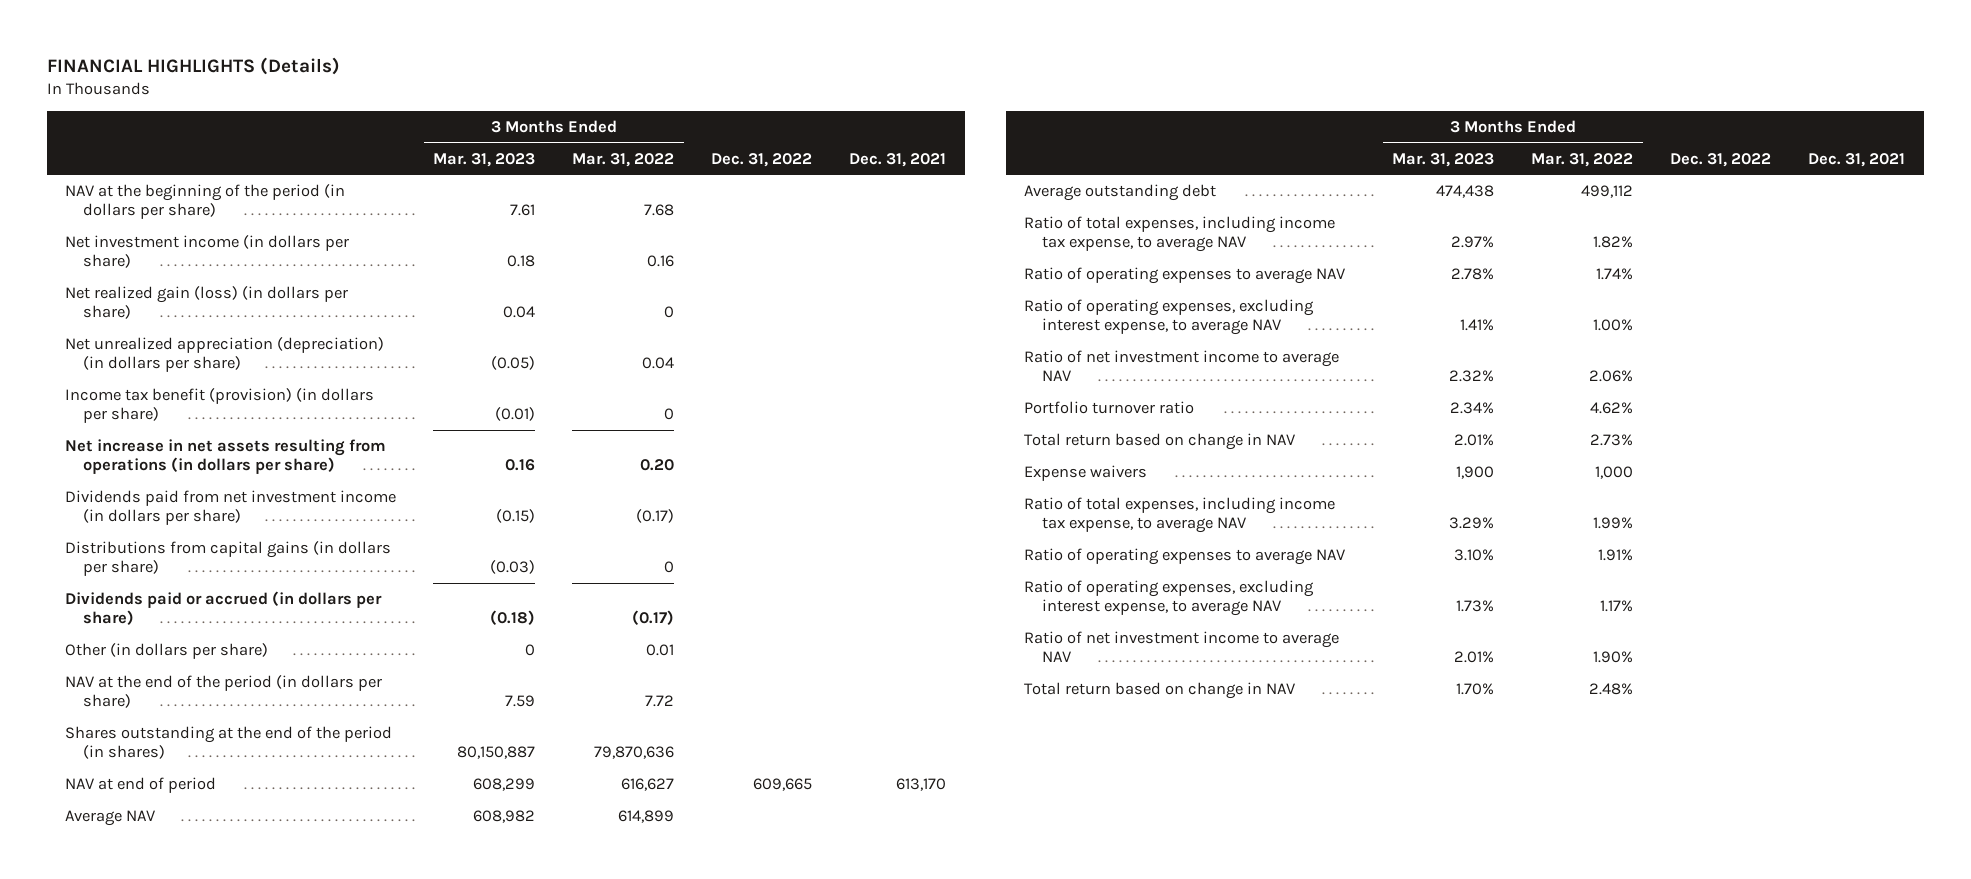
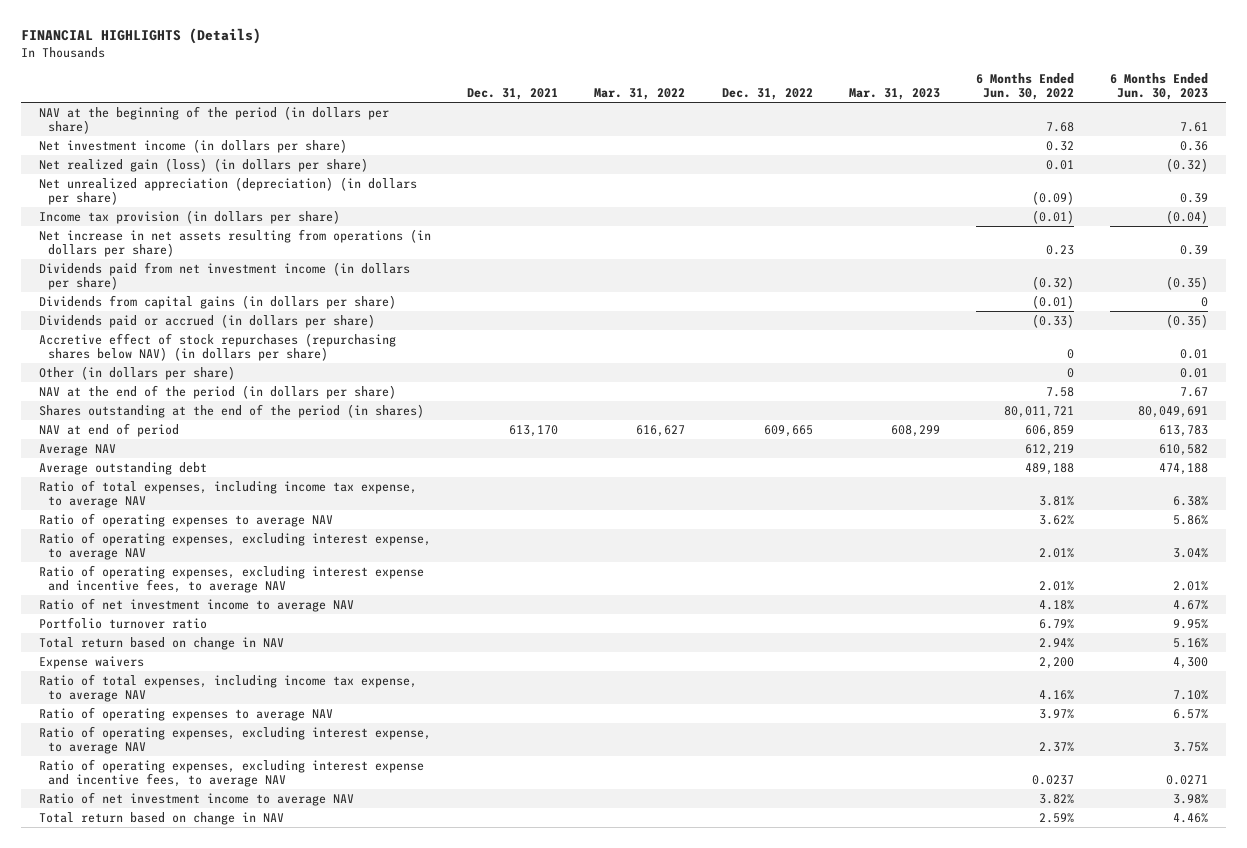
- | 3 Months Ended Mar. 31, 2023 | 3 Months Ended Mar. 31, 2022 | Dec. 31, 2022 | Dec. 31, 2021
+ | Dec. 31, 2021 | Mar. 31, 2022 | Dec. 31, 2022 | Mar. 31, 2023 | 6 Months Ended Jun. 30, 2022 | 6 Months Ended Jun. 30, 2023
- Income tax benefit (provision) (in dollars per share) | (0.01) | 0 | |
+ Income tax provision (in dollars per share) | | | | | (0.01) | (0.04)
- Distributions from capital gains (in dollars per share) | (0.03) | 0 | |
+ Dividends from capital gains (in dollars per share) | | | | | (0.01) | 0
+ Accretive effect of stock repurchases (repurchasing shares below NAV) (in dollars per share) | | | | | 0 | 0.01
+ Ratio of operating expenses, excluding interest expense and incentive fees, to average NAV | | | | | 2.01% | 2.01%
+ Ratio of operating expenses, excluding interest expense and incentive fees, to average NAV | | | | | 0.0237 | 0.0271

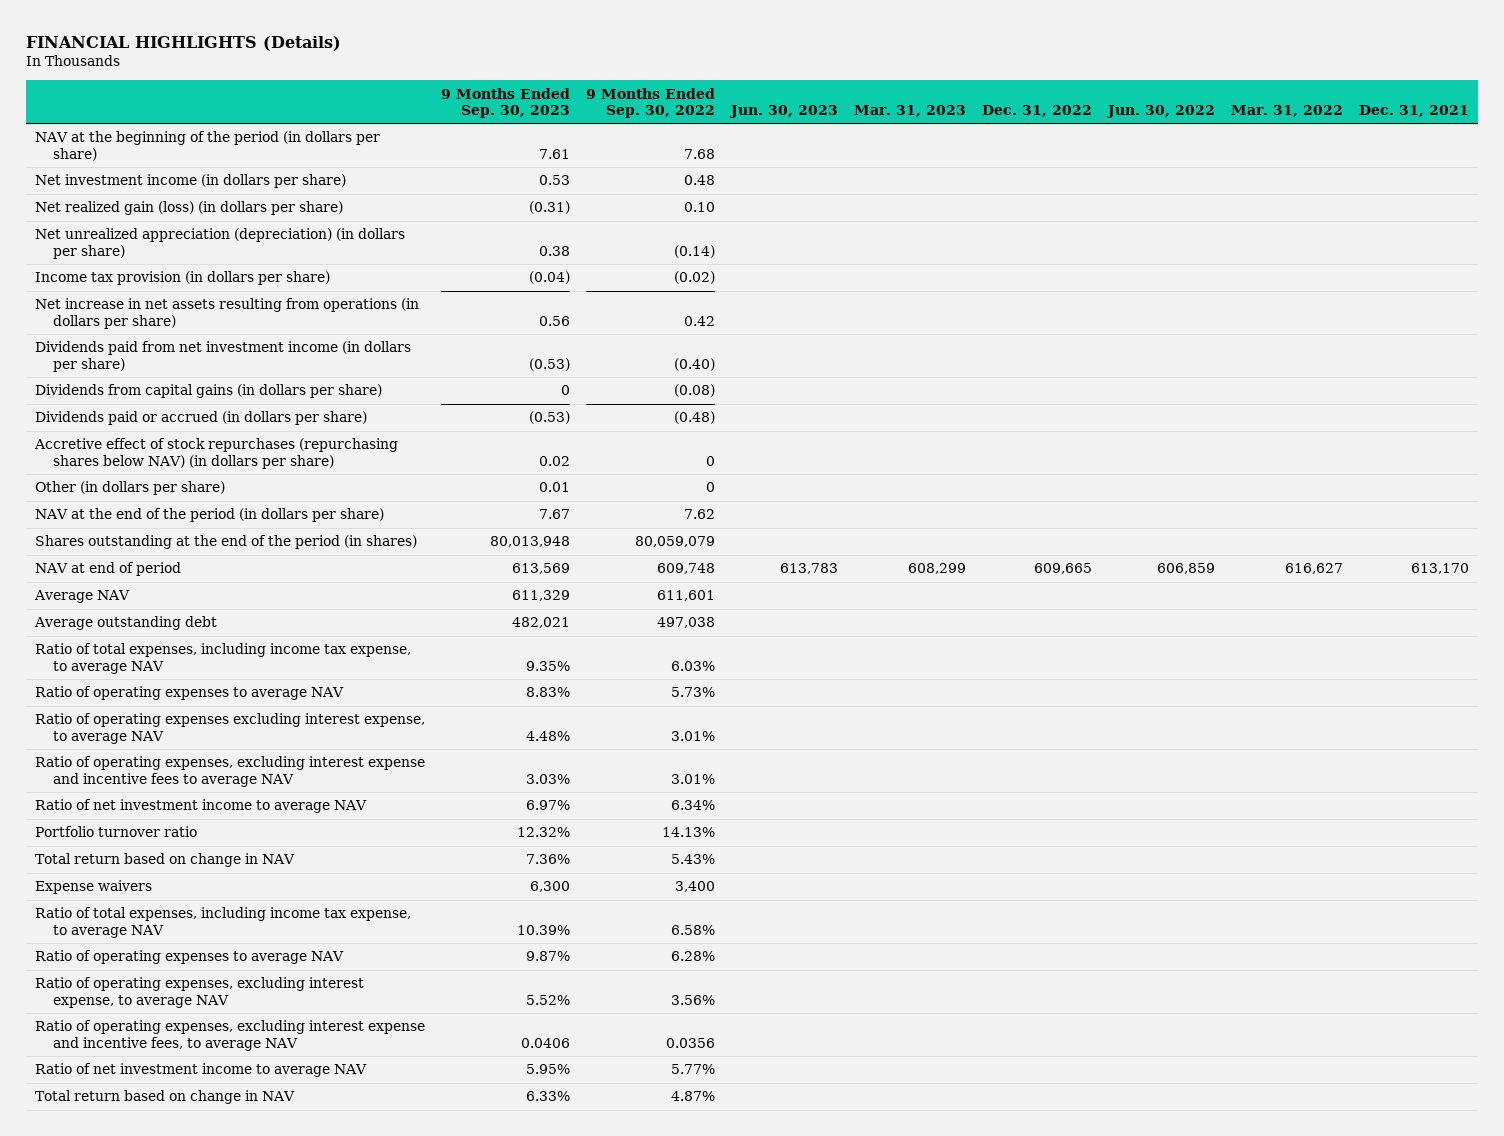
- | Dec. 31, 2021 | Mar. 31, 2022 | Dec. 31, 2022 | Mar. 31, 2023 | 6 Months Ended Jun. 30, 2022 | 6 Months Ended Jun. 30, 2023
+ | 9 Months Ended Sep. 30, 2023 | 9 Months Ended Sep. 30, 2022 | Jun. 30, 2023 | Mar. 31, 2023 | Dec. 31, 2022 | Jun. 30, 2022 | Mar. 31, 2022 | Dec. 31, 2021
- Ratio of operating expenses, excluding interest expense, to average NAV | | | | | 2.01% | 3.04%
- Ratio of operating expenses, excluding interest expense and incentive fees, to average NAV | | | | | 2.01% | 2.01%
+ Ratio of operating expenses excluding interest expense, to average NAV | 4.48% | 3.01% | | | | | |
+ Ratio of operating expenses, excluding interest expense and incentive fees to average NAV | 3.03% | 3.01% | | | | | |

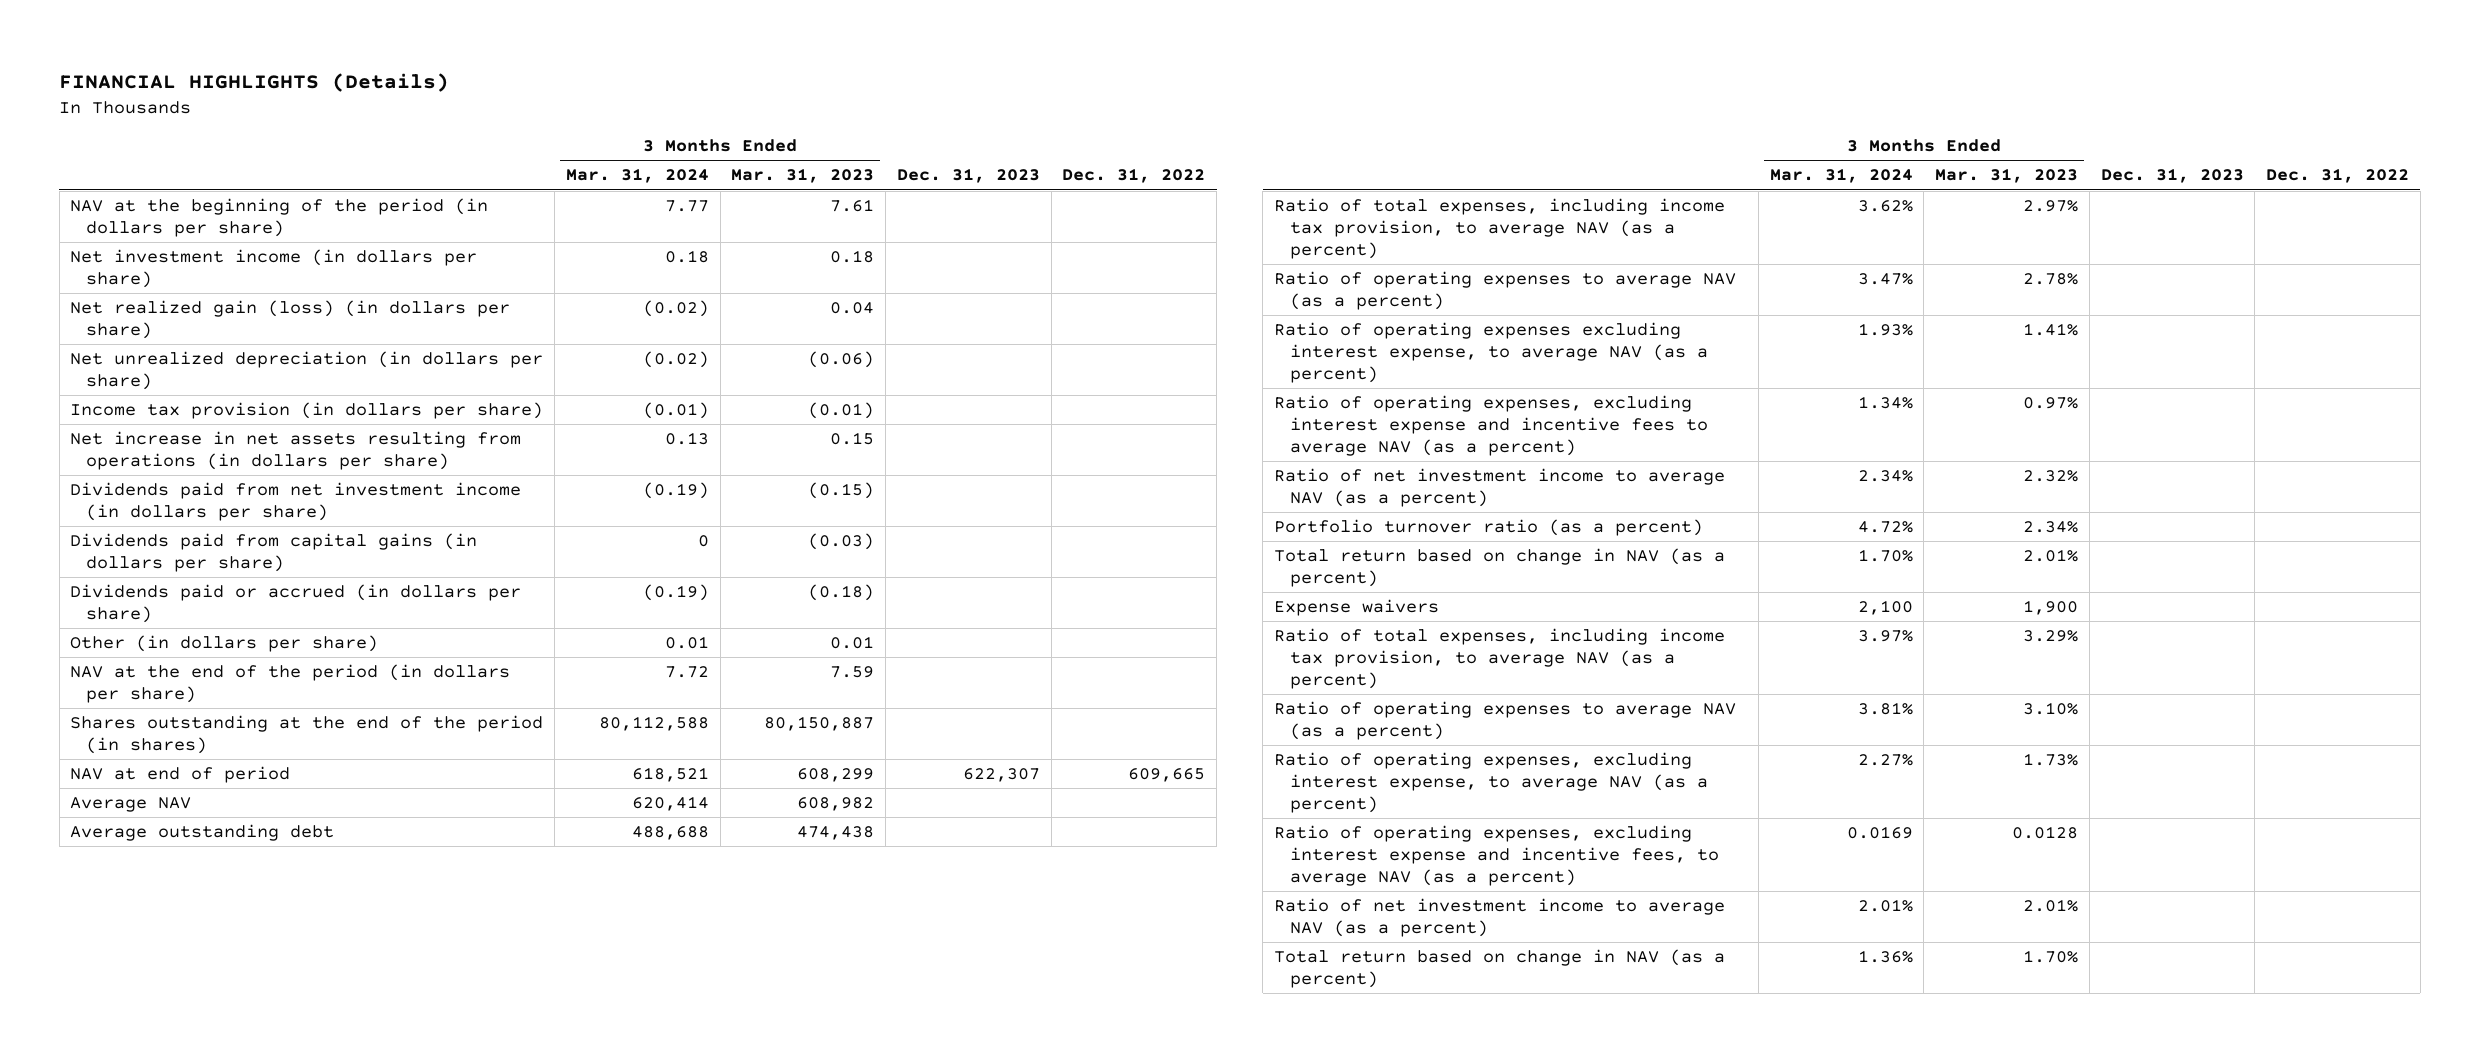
- | 9 Months Ended Sep. 30, 2023 | 9 Months Ended Sep. 30, 2022 | Jun. 30, 2023 | Mar. 31, 2023 | Dec. 31, 2022 | Jun. 30, 2022 | Mar. 31, 2022 | Dec. 31, 2021
+ | 3 Months Ended Mar. 31, 2024 | 3 Months Ended Mar. 31, 2023 | Dec. 31, 2023 | Dec. 31, 2022
- Net unrealized appreciation (depreciation) (in dollars per share) | 0.38 | (0.14) | | | | | |
+ Net unrealized depreciation (in dollars per share) | (0.02) | (0.06) | |
- Dividends from capital gains (in dollars per share) | 0 | (0.08) | | | | | |
+ Dividends paid from capital gains (in dollars per share) | 0 | (0.03) | |
- Accretive effect of stock repurchases (repurchasing shares below NAV) (in dollars per share) | 0.02 | 0 | | | | | |
- Ratio of total expenses, including income tax expense, to average NAV | 9.35% | 6.03% | | | | | |
- Ratio of operating expenses to average NAV | 8.83% | 5.73% | | | | | |
- Ratio of operating expenses excluding interest expense, to average NAV | 4.48% | 3.01% | | | | | |
- Ratio of operating expenses, excluding interest expense and incentive fees to average NAV | 3.03% | 3.01% | | | | | |
- Ratio of net investment income to average NAV | 6.97% | 6.34% | | | | | |
- Portfolio turnover ratio | 12.32% | 14.13% | | | | | |
- Total return based on change in NAV | 7.36% | 5.43% | | | | | |
+ Ratio of total expenses, including income tax provision, to average NAV (as a percent) | 3.62% | 2.97% | |
+ Ratio of operating expenses to average NAV (as a percent) | 3.47% | 2.78% | |
+ Ratio of operating expenses excluding interest expense, to average NAV (as a percent) | 1.93% | 1.41% | |
+ Ratio of operating expenses, excluding interest expense and incentive fees to average NAV (as a percent) | 1.34% | 0.97% | |
+ Ratio of net investment income to average NAV (as a percent) | 2.34% | 2.32% | |
+ Portfolio turnover ratio (as a percent) | 4.72% | 2.34% | |
+ Total return based on change in NAV (as a percent) | 1.70% | 2.01% | |
- Ratio of total expenses, including income tax expense, to average NAV | 10.39% | 6.58% | | | | | |
- Ratio of operating expenses to average NAV | 9.87% | 6.28% | | | | | |
- Ratio of operating expenses, excluding interest expense, to average NAV | 5.52% | 3.56% | | | | | |
- Ratio of operating expenses, excluding interest expense and incentive fees, to average NAV | 0.0406 | 0.0356 | | | | | |
- Ratio of net investment income to average NAV | 5.95% | 5.77% | | | | | |
- Total return based on change in NAV | 6.33% | 4.87% | | | | | |
+ Ratio of total expenses, including income tax provision, to average NAV (as a percent) | 3.97% | 3.29% | |
+ Ratio of operating expenses to average NAV (as a percent) | 3.81% | 3.10% | |
+ Ratio of operating expenses, excluding interest expense, to average NAV (as a percent) | 2.27% | 1.73% | |
+ Ratio of operating expenses, excluding interest expense and incentive fees, to average NAV (as a percent) | 0.0169 | 0.0128 | |
+ Ratio of net investment income to average NAV (as a percent) | 2.01% | 2.01% | |
+ Total return based on change in NAV (as a percent) | 1.36% | 1.70% | |

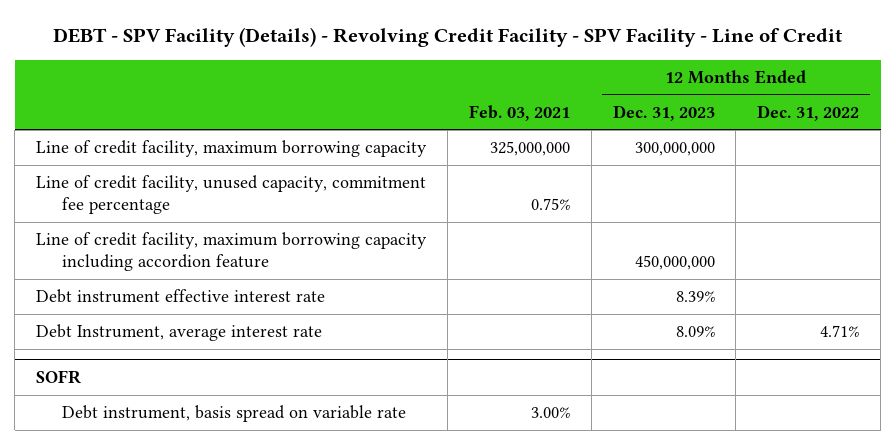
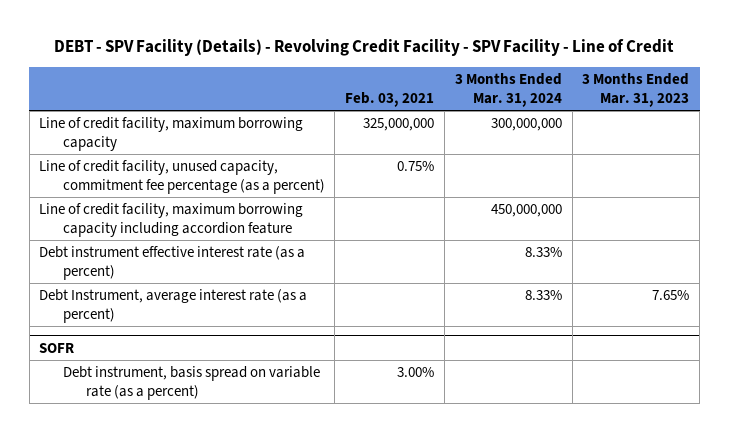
- | Feb. 03, 2021 | 12 Months Ended Dec. 31, 2023 | 12 Months Ended Dec. 31, 2022
+ | Feb. 03, 2021 | 3 Months Ended Mar. 31, 2024 | 3 Months Ended Mar. 31, 2023
- Line of credit facility, unused capacity, commitment fee percentage | 0.75% | |
+ Line of credit facility, unused capacity, commitment fee percentage (as a percent) | 0.75% | |
- Debt instrument effective interest rate | | 8.39% |
- Debt Instrument, average interest rate | | 8.09% | 4.71%
+ Debt instrument effective interest rate (as a percent) | | 8.33% |
+ Debt Instrument, average interest rate (as a percent) | | 8.33% | 7.65%
@ SOFR
- Debt instrument, basis spread on variable rate | 3.00% | |
+ Debt instrument, basis spread on variable rate (as a percent) | 3.00% | |

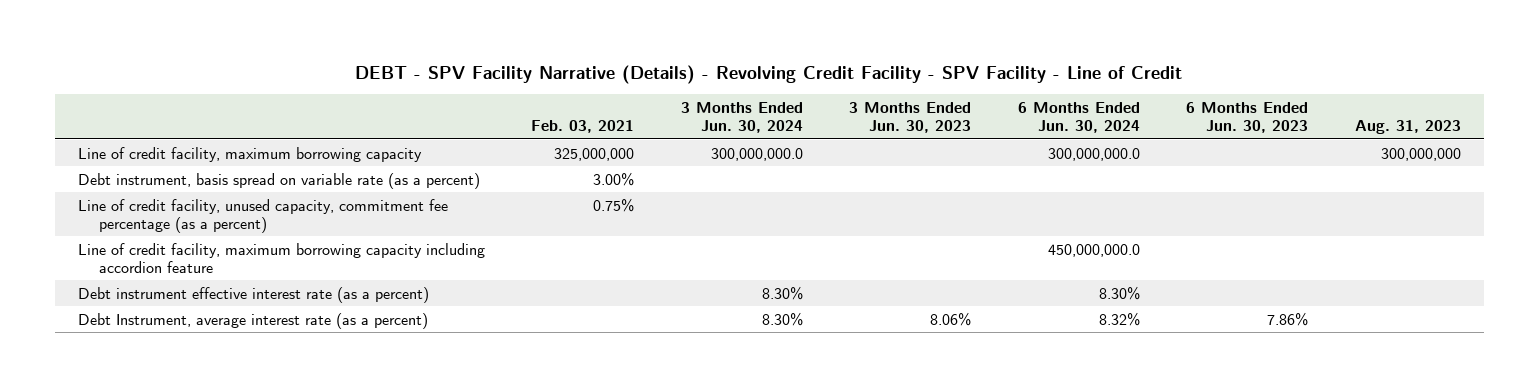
- DEBT - SPV Facility (Details) - Revolving Credit Facility - SPV Facility - Line of Credit
+ DEBT - SPV Facility Narrative (Details) - Revolving Credit Facility - SPV Facility - Line of Credit
- | Feb. 03, 2021 | 3 Months Ended Mar. 31, 2024 | 3 Months Ended Mar. 31, 2023
+ | Feb. 03, 2021 | 3 Months Ended Jun. 30, 2024 | 3 Months Ended Jun. 30, 2023 | 6 Months Ended Jun. 30, 2024 | 6 Months Ended Jun. 30, 2023 | Aug. 31, 2023
+ Debt instrument, basis spread on variable rate (as a percent) | 3.00% | | | | |
- SOFR
- Debt instrument, basis spread on variable rate (as a percent) | 3.00% | |

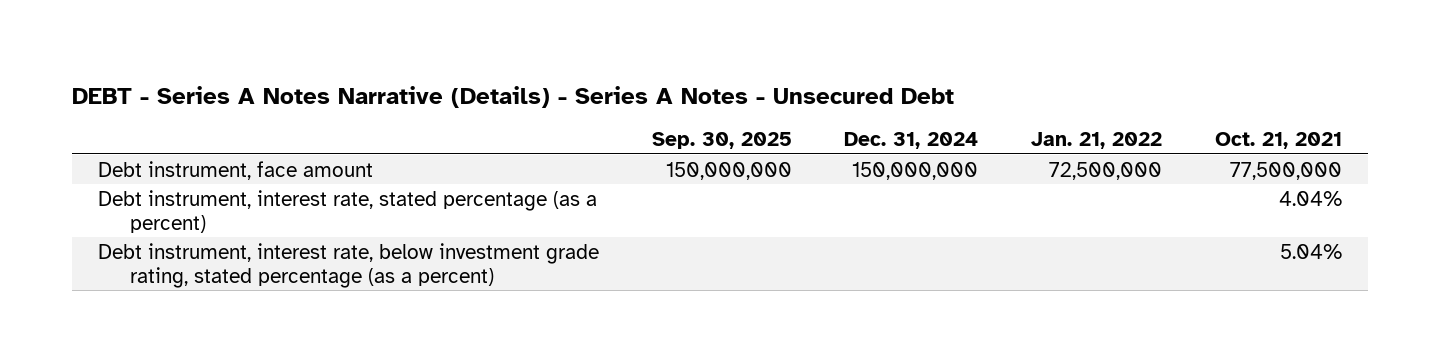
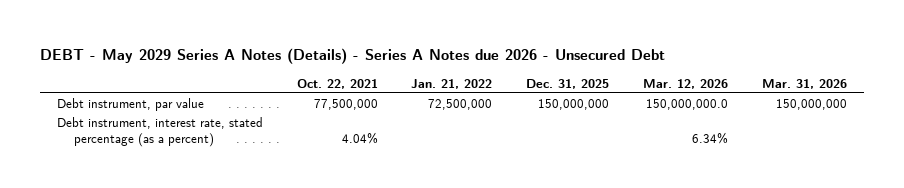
- DEBT - Series A Notes Narrative (Details) - Series A Notes - Unsecured Debt
+ DEBT - May 2029 Series A Notes (Details) - Series A Notes due 2026 - Unsecured Debt
- | Sep. 30, 2025 | Dec. 31, 2024 | Jan. 21, 2022 | Oct. 21, 2021
+ | Oct. 22, 2021 | Jan. 21, 2022 | Dec. 31, 2025 | Mar. 12, 2026 | Mar. 31, 2026
- Debt instrument, face amount | 150,000,000 | 150,000,000 | 72,500,000 | 77,500,000
+ Debt instrument, par value | 77,500,000 | 72,500,000 | 150,000,000 | 150,000,000.0 | 150,000,000
- Debt instrument, interest rate, below investment grade rating, stated percentage (as a percent) | | | | 5.04%

